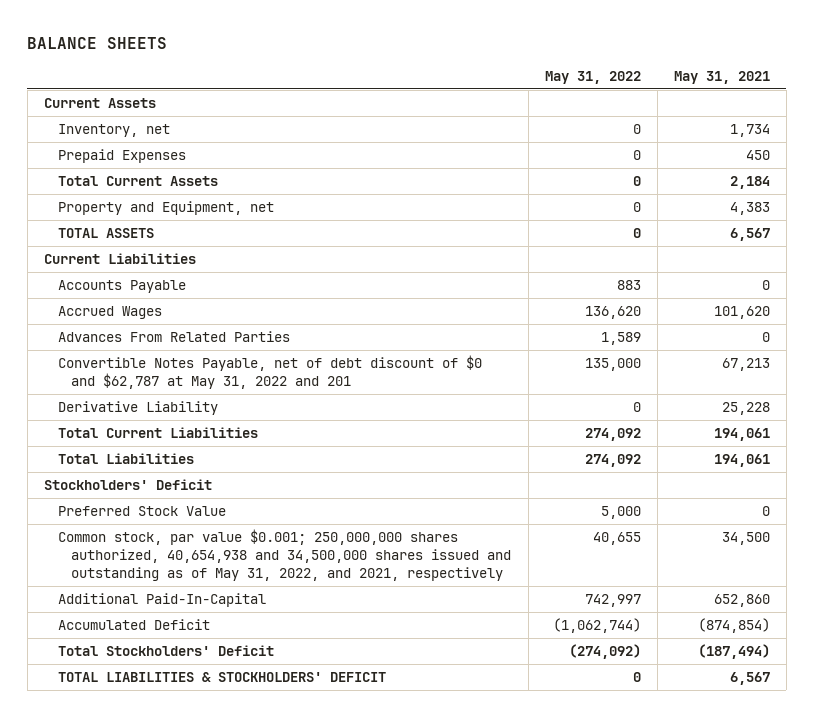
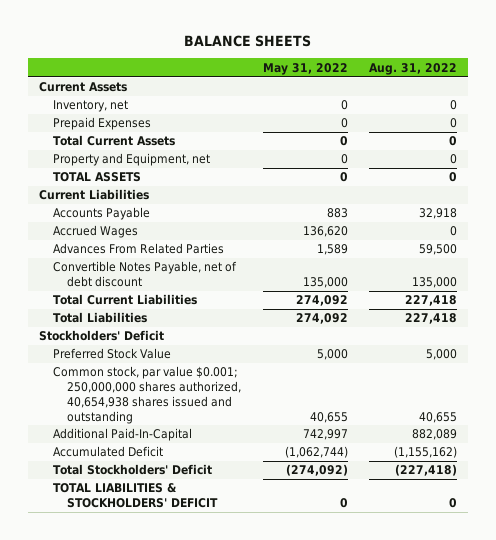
- | May 31, 2022 | May 31, 2021
+ | May 31, 2022 | Aug. 31, 2022
- Convertible Notes Payable, net of debt discount of $0 and $62,787 at May 31, 2022 and 201 | 135,000 | 67,213
- Derivative Liability | 0 | 25,228
+ Convertible Notes Payable, net of debt discount | 135,000 | 135,000
- Common stock, par value $0.001; 250,000,000 shares authorized, 40,654,938 and 34,500,000 shares issued and outstanding as of May 31, 2022, and 2021, respectively | 40,655 | 34,500
+ Common stock, par value $0.001; 250,000,000 shares authorized, 40,654,938 shares issued and outstanding | 40,655 | 40,655

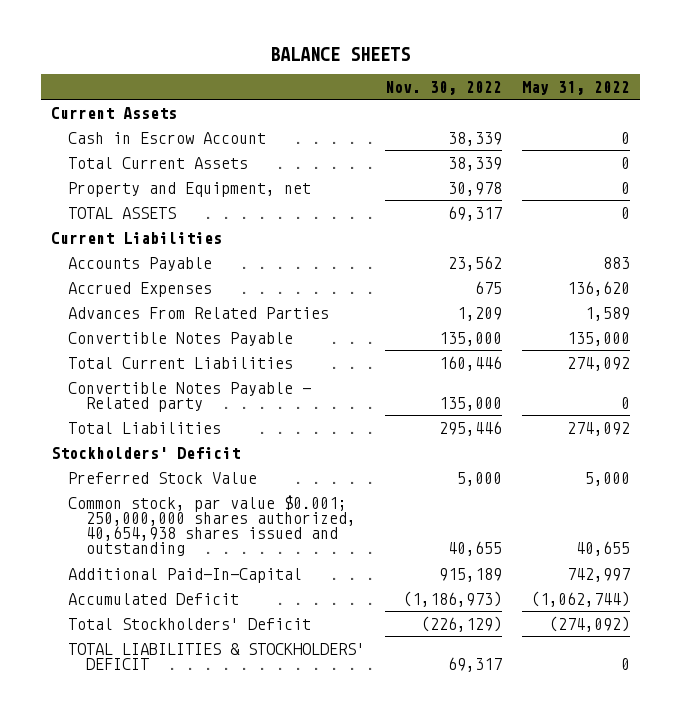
- | May 31, 2022 | Aug. 31, 2022
+ | Nov. 30, 2022 | May 31, 2022
- Inventory, net | 0 | 0
- Prepaid Expenses | 0 | 0
+ Cash in Escrow Account | 38,339 | 0
- Accrued Wages | 136,620 | 0
+ Accrued Expenses | 675 | 136,620
- Convertible Notes Payable, net of debt discount | 135,000 | 135,000
+ Convertible Notes Payable | 135,000 | 135,000
+ Convertible Notes Payable - Related party | 135,000 | 0

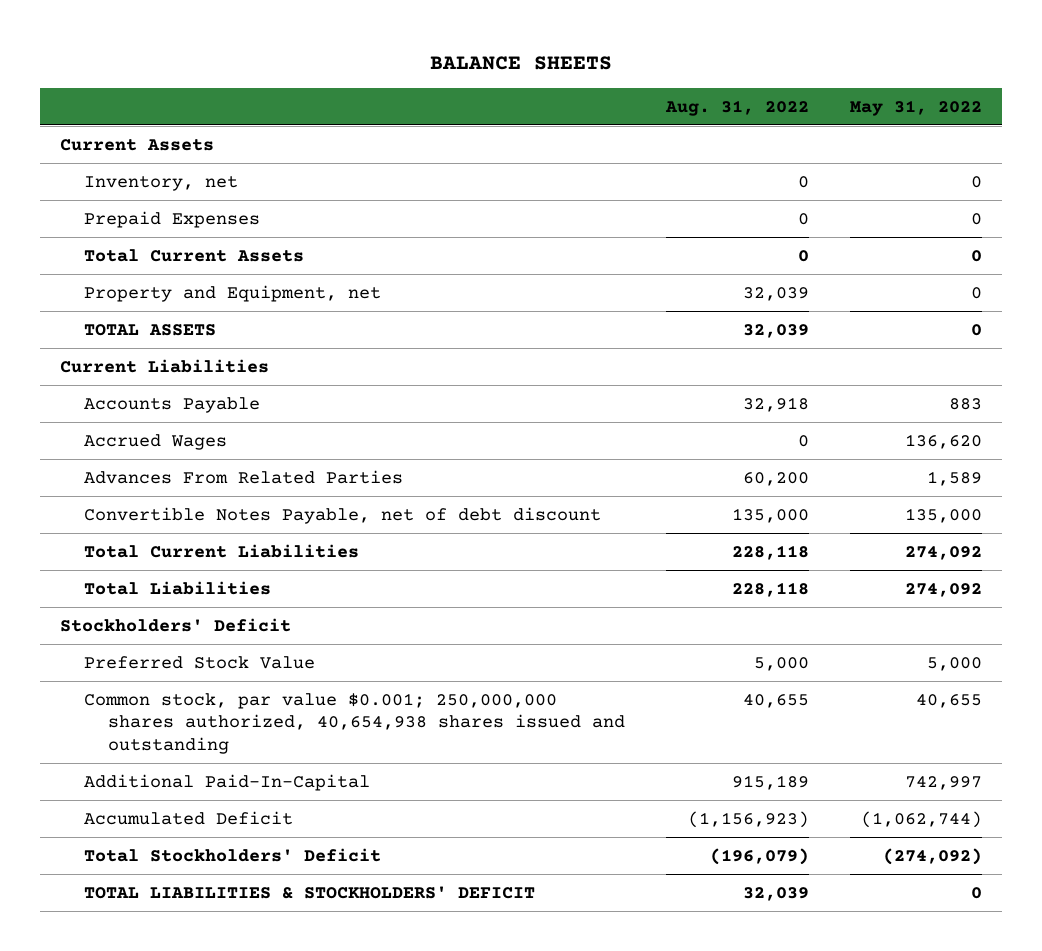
- | Nov. 30, 2022 | May 31, 2022
+ | Aug. 31, 2022 | May 31, 2022
- Cash in Escrow Account | 38,339 | 0
+ Inventory, net | 0 | 0
+ Prepaid Expenses | 0 | 0
- Accrued Expenses | 675 | 136,620
+ Accrued Wages | 0 | 136,620
- Convertible Notes Payable | 135,000 | 135,000
+ Convertible Notes Payable, net of debt discount | 135,000 | 135,000
- Convertible Notes Payable - Related party | 135,000 | 0

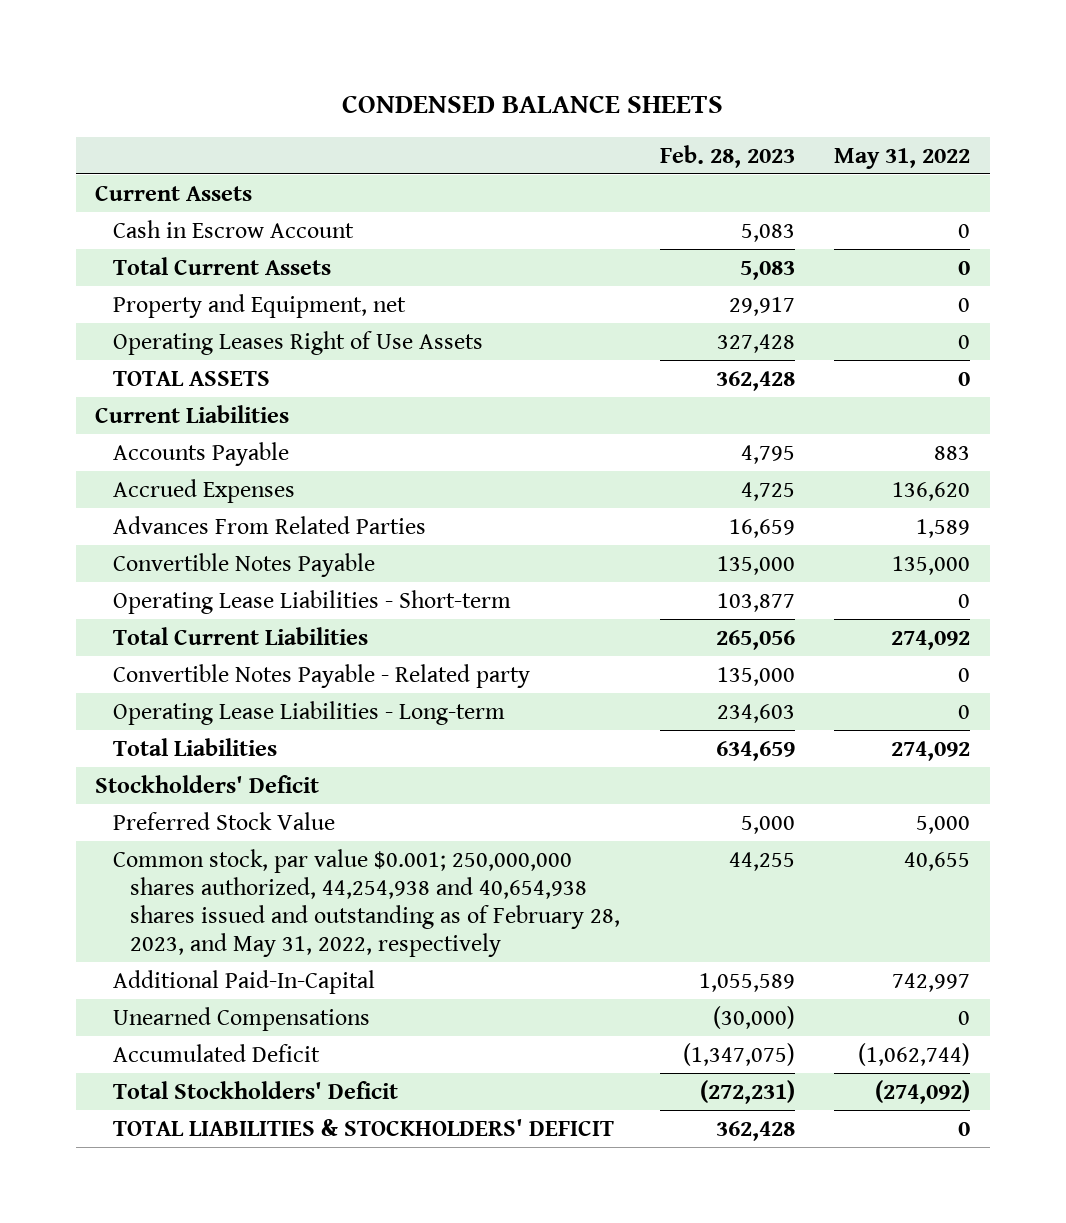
- BALANCE SHEETS
+ CONDENSED BALANCE SHEETS
- | Aug. 31, 2022 | May 31, 2022
+ | Feb. 28, 2023 | May 31, 2022
- Inventory, net | 0 | 0
- Prepaid Expenses | 0 | 0
+ Cash in Escrow Account | 5,083 | 0
+ Operating Leases Right of Use Assets | 327,428 | 0
- Accrued Wages | 0 | 136,620
+ Accrued Expenses | 4,725 | 136,620
- Convertible Notes Payable, net of debt discount | 135,000 | 135,000
+ Convertible Notes Payable | 135,000 | 135,000
+ Operating Lease Liabilities - Short-term | 103,877 | 0
+ Convertible Notes Payable - Related party | 135,000 | 0
+ Operating Lease Liabilities - Long-term | 234,603 | 0
- Common stock, par value $0.001; 250,000,000 shares authorized, 40,654,938 shares issued and outstanding | 40,655 | 40,655
+ Common stock, par value $0.001; 250,000,000 shares authorized, 44,254,938 and 40,654,938 shares issued and outstanding as of February 28, 2023, and May 31, 2022, respectively | 44,255 | 40,655
+ Unearned Compensations | (30,000) | 0

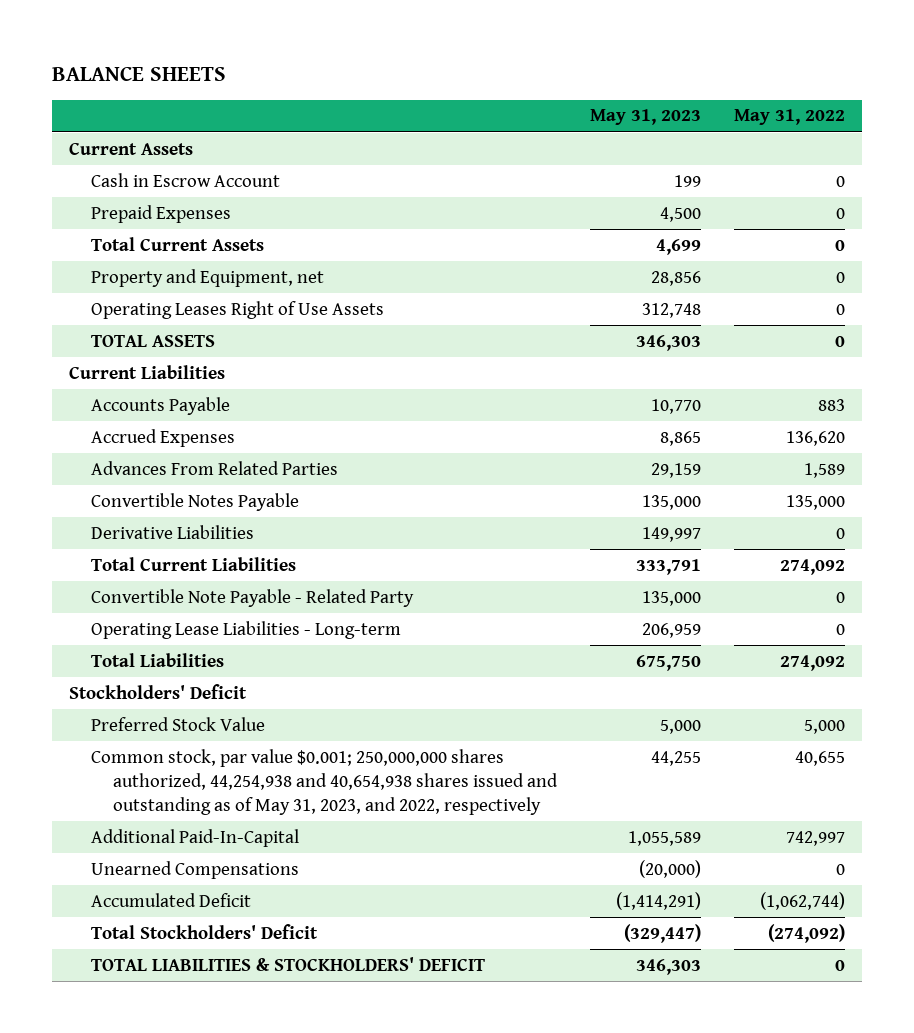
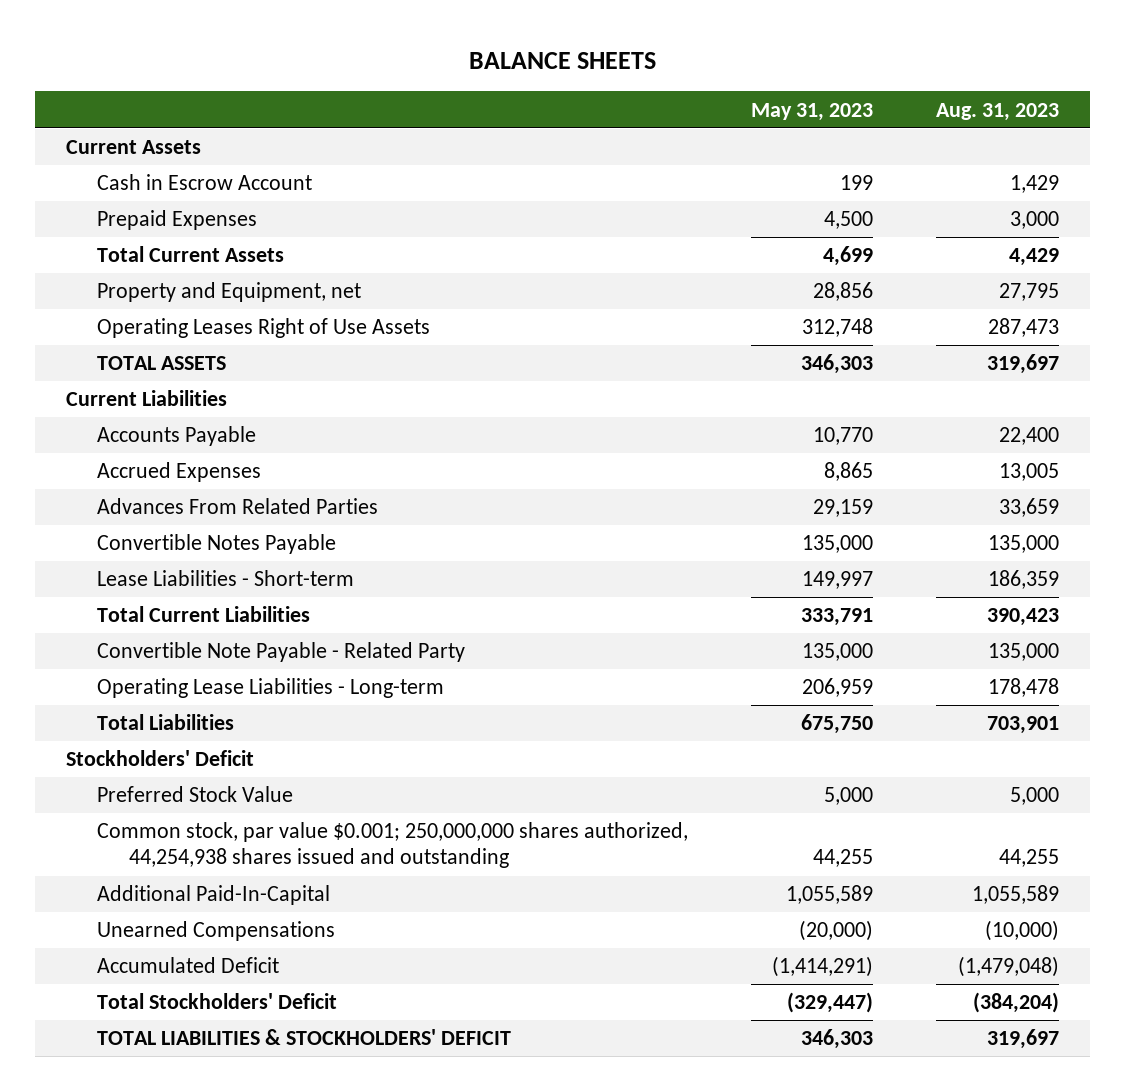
- | May 31, 2023 | May 31, 2022
+ | May 31, 2023 | Aug. 31, 2023
- Derivative Liabilities | 149,997 | 0
+ Lease Liabilities - Short-term | 149,997 | 186,359
- Common stock, par value $0.001; 250,000,000 shares authorized, 44,254,938 and 40,654,938 shares issued and outstanding as of May 31, 2023, and 2022, respectively | 44,255 | 40,655
+ Common stock, par value $0.001; 250,000,000 shares authorized, 44,254,938 shares issued and outstanding | 44,255 | 44,255

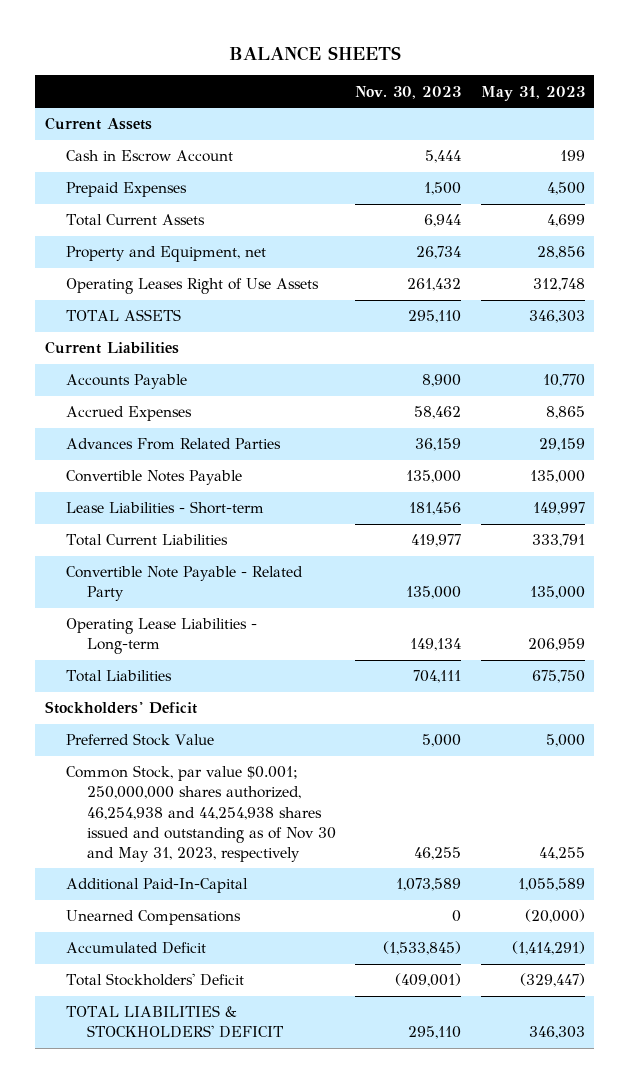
- | May 31, 2023 | Aug. 31, 2023
+ | Nov. 30, 2023 | May 31, 2023
- Common stock, par value $0.001; 250,000,000 shares authorized, 44,254,938 shares issued and outstanding | 44,255 | 44,255
+ Common Stock, par value $0.001; 250,000,000 shares authorized, 46,254,938 and 44,254,938 shares issued and outstanding as of Nov 30 and May 31, 2023, respectively | 46,255 | 44,255

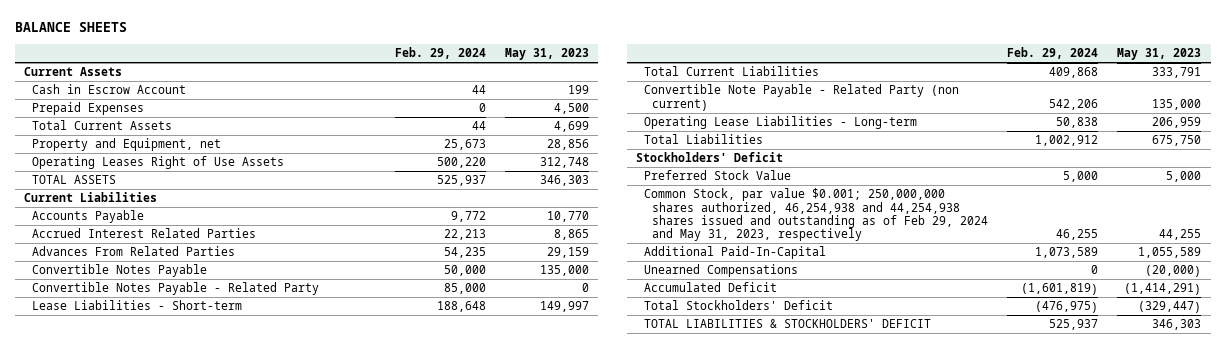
- | Nov. 30, 2023 | May 31, 2023
+ | Feb. 29, 2024 | May 31, 2023
- Accrued Expenses | 58,462 | 8,865
+ Accrued Interest Related Parties | 22,213 | 8,865
+ Convertible Notes Payable - Related Party | 85,000 | 0
- Convertible Note Payable - Related Party | 135,000 | 135,000
+ Convertible Note Payable - Related Party (non current) | 542,206 | 135,000
- Common Stock, par value $0.001; 250,000,000 shares authorized, 46,254,938 and 44,254,938 shares issued and outstanding as of Nov 30 and May 31, 2023, respectively | 46,255 | 44,255
+ Common Stock, par value $0.001; 250,000,000 shares authorized, 46,254,938 and 44,254,938 shares issued and outstanding as of Feb 29, 2024 and May 31, 2023, respectively | 46,255 | 44,255

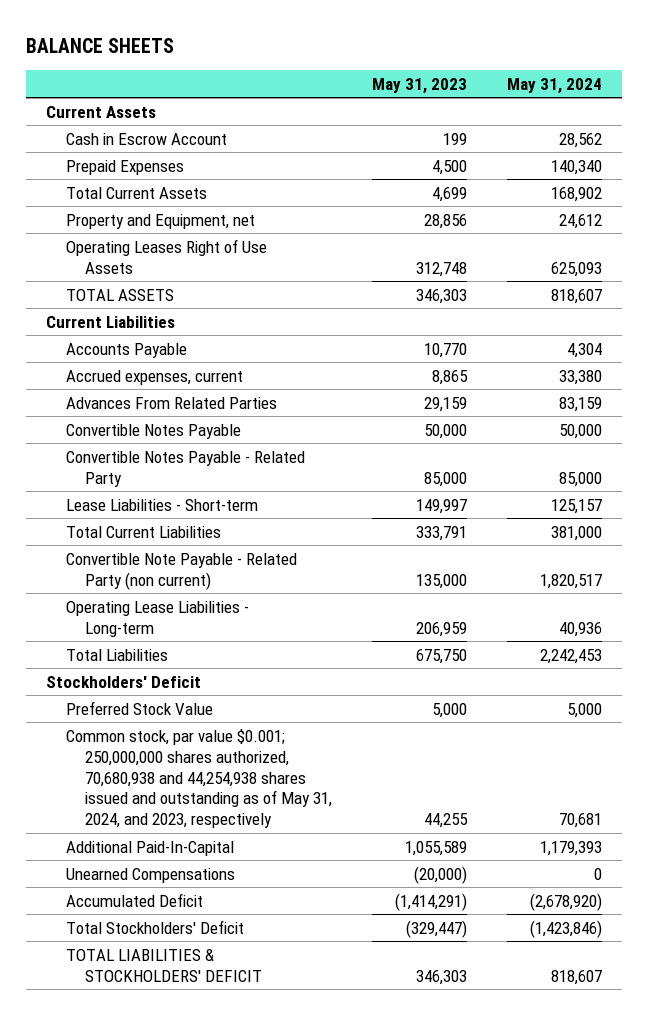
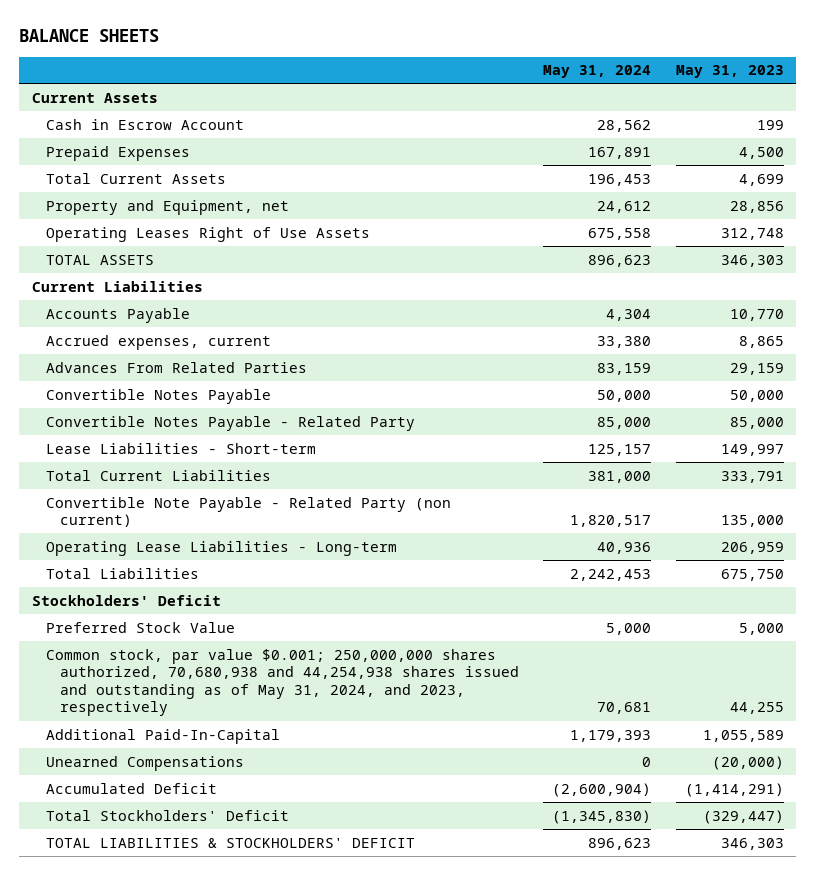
- | May 31, 2023 | May 31, 2024
+ | May 31, 2024 | May 31, 2023
- Prepaid Expenses | 4,500 | 140,340
- Total Current Assets | 4,699 | 168,902
+ Prepaid Expenses | 167,891 | 4,500
+ Total Current Assets | 196,453 | 4,699
- Operating Leases Right of Use Assets | 312,748 | 625,093
- TOTAL ASSETS | 346,303 | 818,607
+ Operating Leases Right of Use Assets | 675,558 | 312,748
+ TOTAL ASSETS | 896,623 | 346,303
- Accumulated Deficit | (1,414,291) | (2,678,920)
- Total Stockholders' Deficit | (329,447) | (1,423,846)
- TOTAL LIABILITIES & STOCKHOLDERS' DEFICIT | 346,303 | 818,607
+ Accumulated Deficit | (2,600,904) | (1,414,291)
+ Total Stockholders' Deficit | (1,345,830) | (329,447)
+ TOTAL LIABILITIES & STOCKHOLDERS' DEFICIT | 896,623 | 346,303

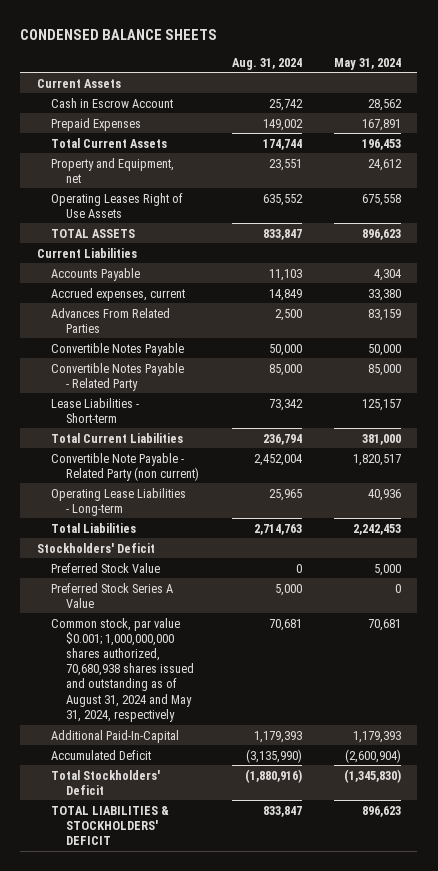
- BALANCE SHEETS
+ CONDENSED BALANCE SHEETS
- | May 31, 2024 | May 31, 2023
+ | Aug. 31, 2024 | May 31, 2024
- Common stock, par value $0.001; 250,000,000 shares authorized, 70,680,938 and 44,254,938 shares issued and outstanding as of May 31, 2024, and 2023, respectively | 70,681 | 44,255
+ Preferred Stock Series A Value | 5,000 | 0
+ Common stock, par value $0.001; 1,000,000,000 shares authorized, 70,680,938 shares issued and outstanding as of August 31, 2024 and May 31, 2024, respectively | 70,681 | 70,681
- Unearned Compensations | 0 | (20,000)

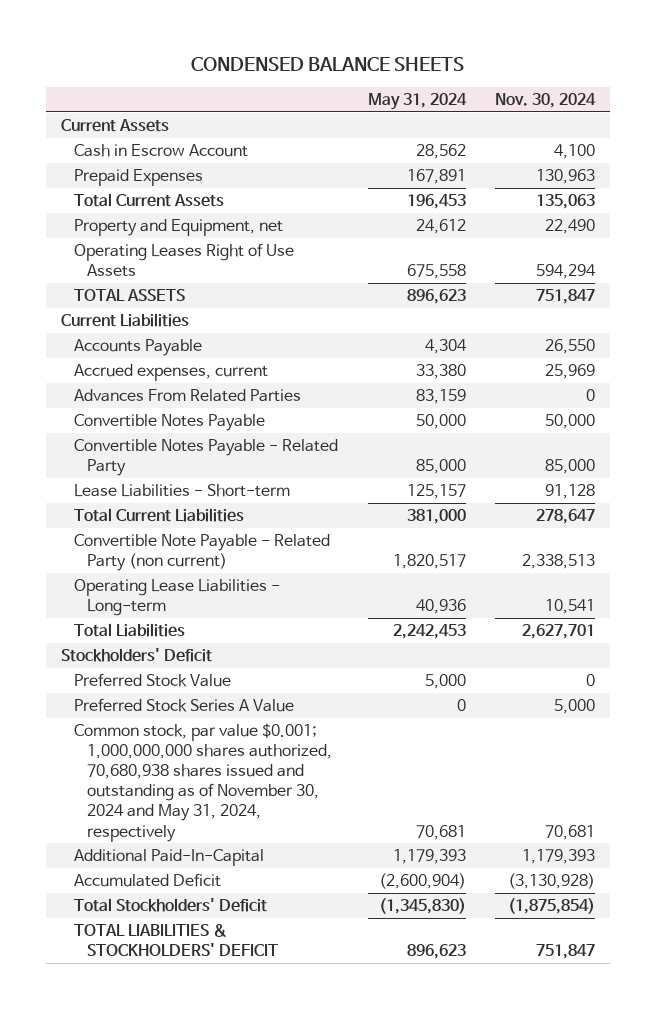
- | Aug. 31, 2024 | May 31, 2024
+ | May 31, 2024 | Nov. 30, 2024
- Common stock, par value $0.001; 1,000,000,000 shares authorized, 70,680,938 shares issued and outstanding as of August 31, 2024 and May 31, 2024, respectively | 70,681 | 70,681
+ Common stock, par value $0.001; 1,000,000,000 shares authorized, 70,680,938 shares issued and outstanding as of November 30, 2024 and May 31, 2024, respectively | 70,681 | 70,681

